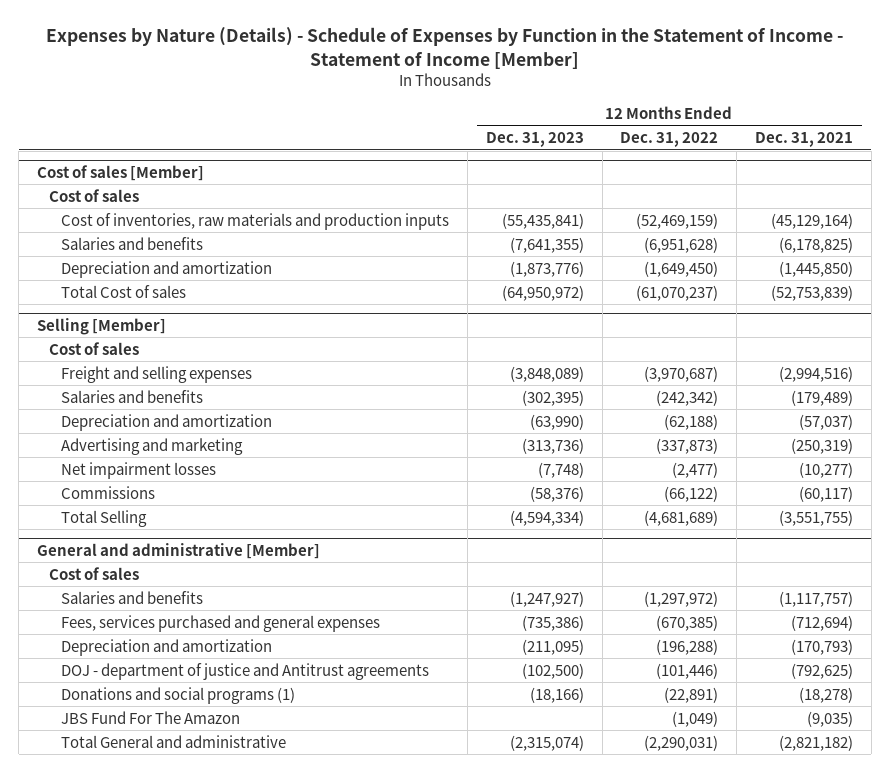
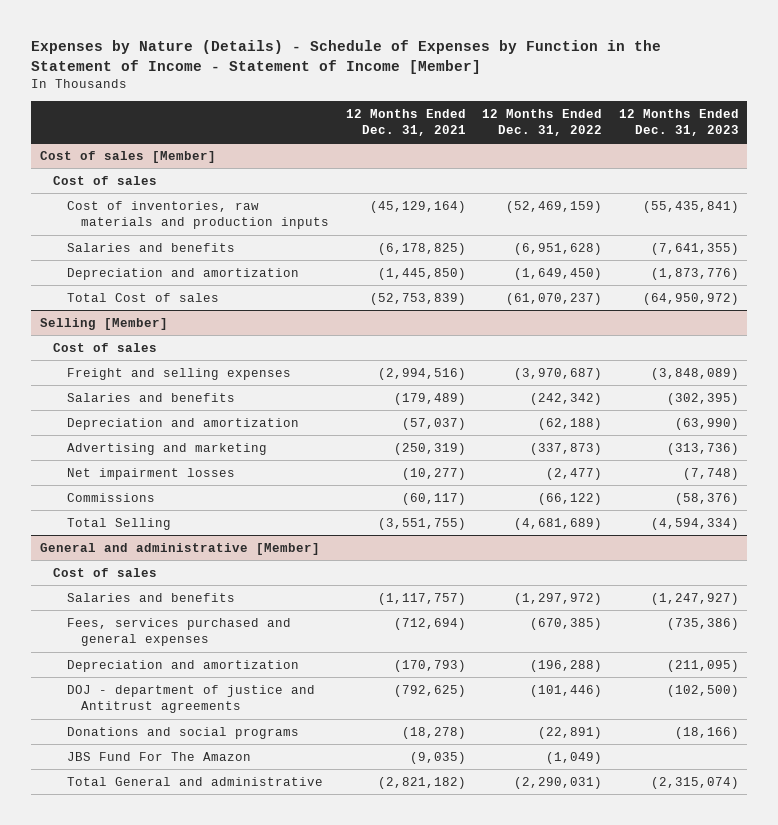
- | 12 Months Ended Dec. 31, 2023 | 12 Months Ended Dec. 31, 2022 | 12 Months Ended Dec. 31, 2021
+ | 12 Months Ended Dec. 31, 2021 | 12 Months Ended Dec. 31, 2022 | 12 Months Ended Dec. 31, 2023
@ General and administrative [Member]
- Donations and social programs (1) | (18,166) | (22,891) | (18,278)
+ Donations and social programs | (18,278) | (22,891) | (18,166)

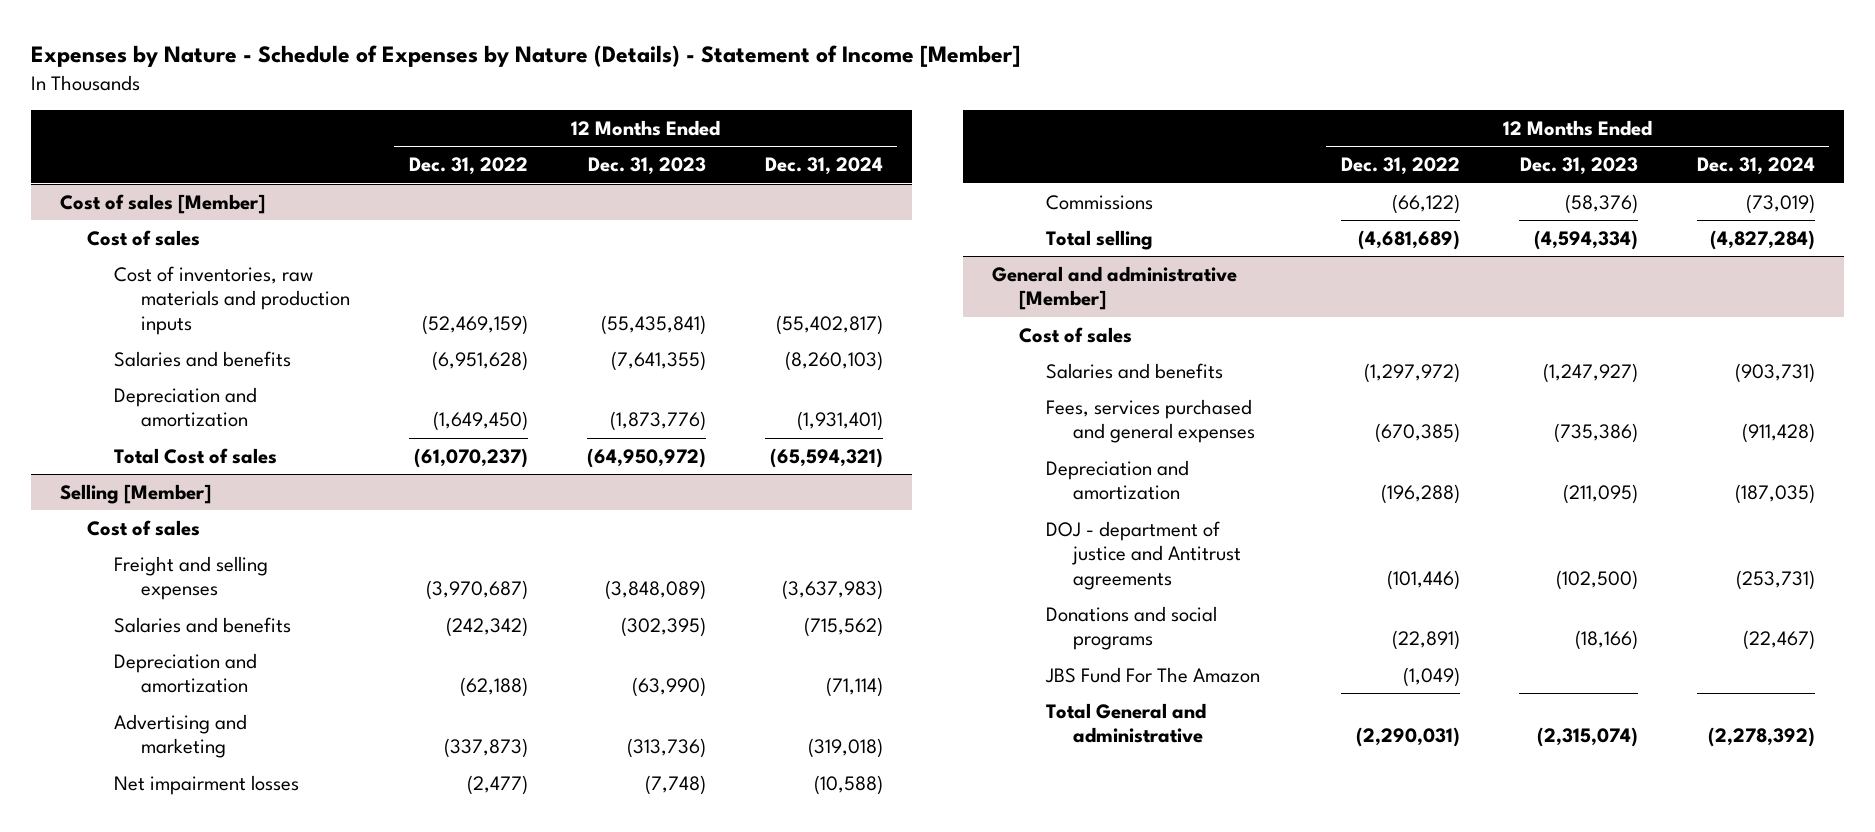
- Expenses by Nature (Details) - Schedule of Expenses by Function in the Statement of Income - Statement of Income [Member]
+ Expenses by Nature - Schedule of Expenses by Nature (Details) - Statement of Income [Member]
- | 12 Months Ended Dec. 31, 2021 | 12 Months Ended Dec. 31, 2022 | 12 Months Ended Dec. 31, 2023
+ | 12 Months Ended Dec. 31, 2022 | 12 Months Ended Dec. 31, 2023 | 12 Months Ended Dec. 31, 2024
@ Selling [Member]
- Total Selling | (3,551,755) | (4,681,689) | (4,594,334)
+ Total selling | (4,681,689) | (4,594,334) | (4,827,284)

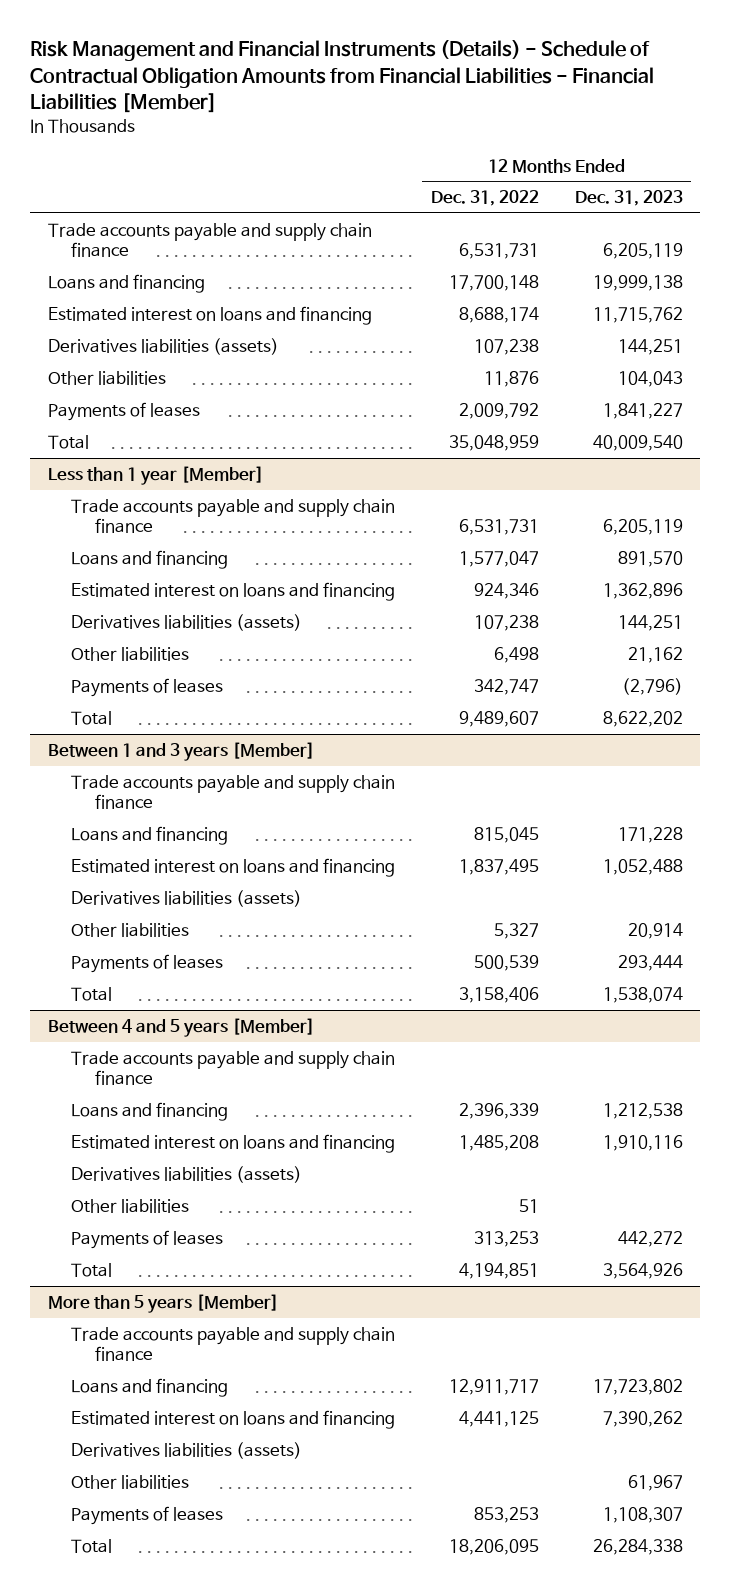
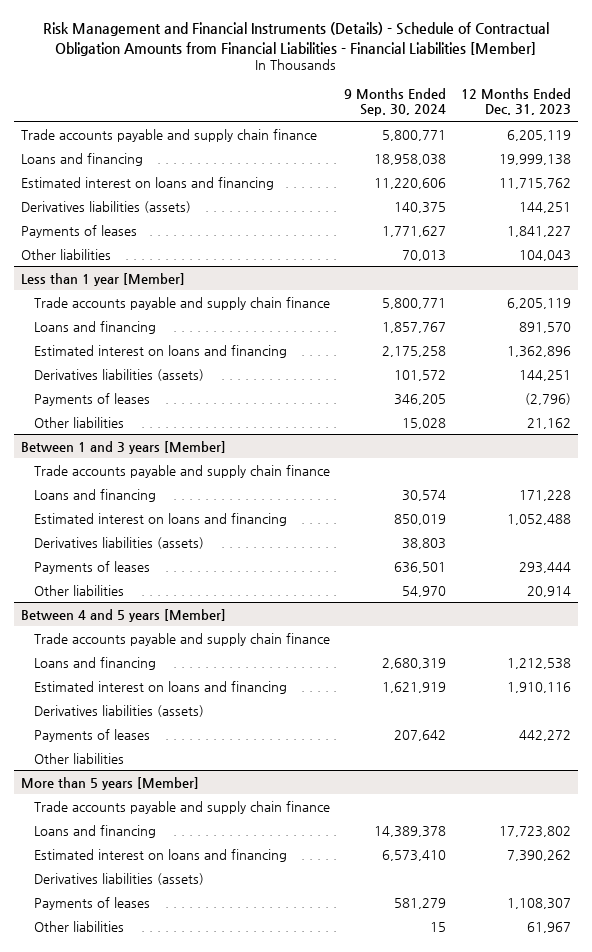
- | 12 Months Ended Dec. 31, 2022 | 12 Months Ended Dec. 31, 2023
+ | 9 Months Ended Sep. 30, 2024 | 12 Months Ended Dec. 31, 2023
- Total | 35,048,959 | 40,009,540
moved down: Other liabilities | 70,013 | 104,043
@ Less than 1 year [Member]
- Total | 9,489,607 | 8,622,202
moved down: Other liabilities | 15,028 | 21,162
@ Between 1 and 3 years [Member]
- Total | 3,158,406 | 1,538,074
moved down: Other liabilities | 54,970 | 20,914
@ Between 4 and 5 years [Member]
- Total | 4,194,851 | 3,564,926
moved down: Other liabilities
@ More than 5 years [Member]
- Total | 18,206,095 | 26,284,338
moved down: Other liabilities | 15 | 61,967

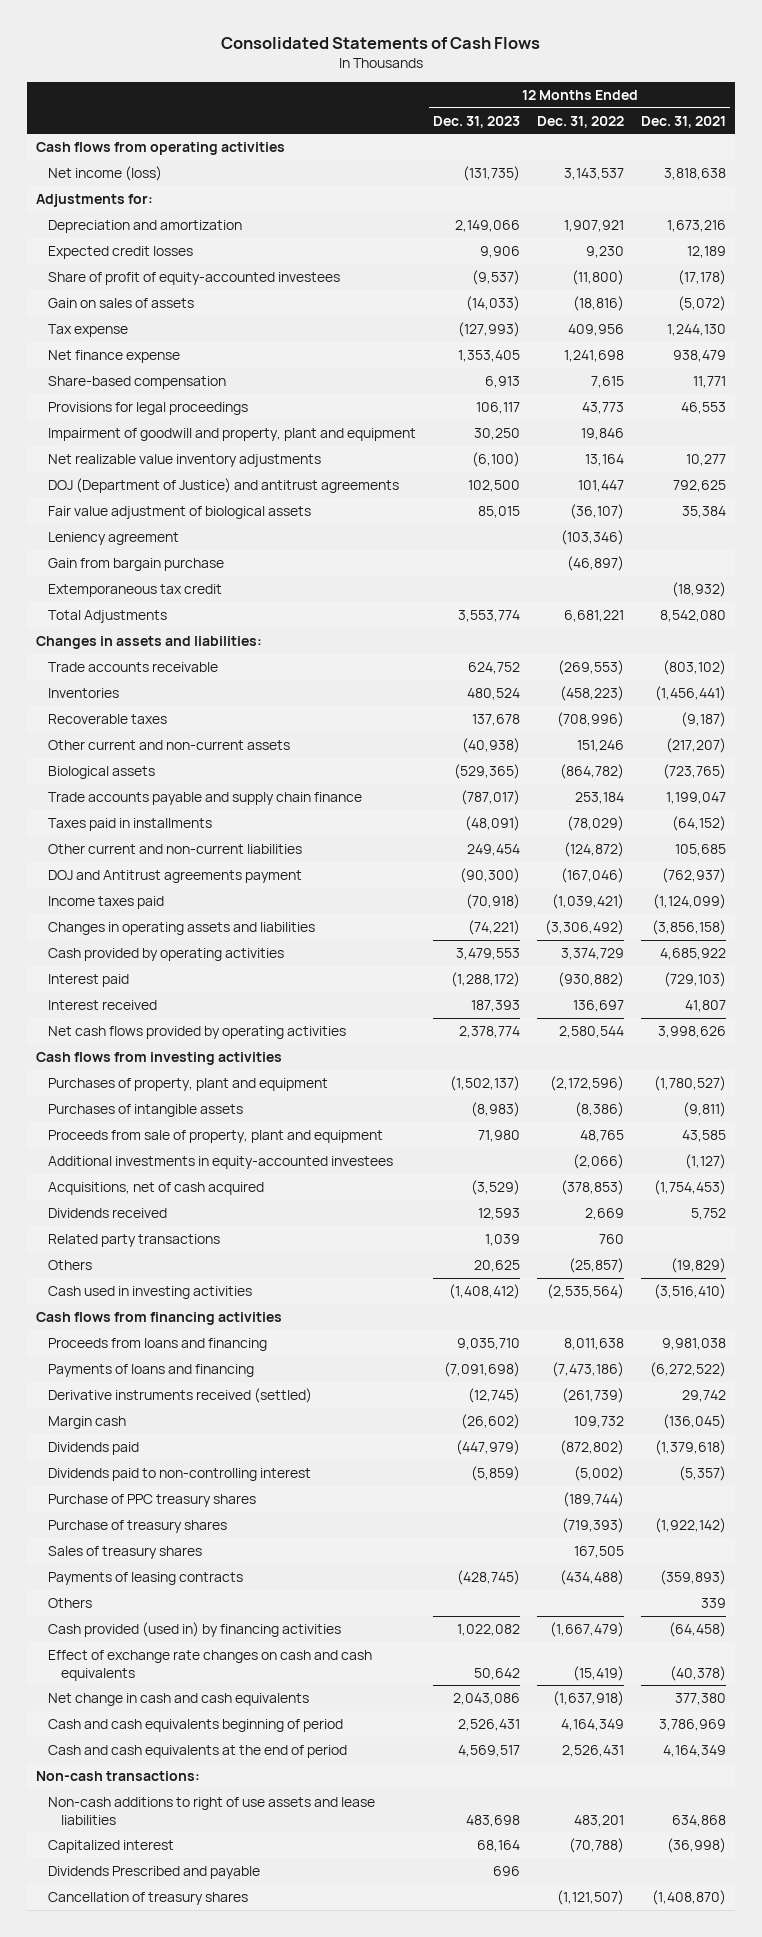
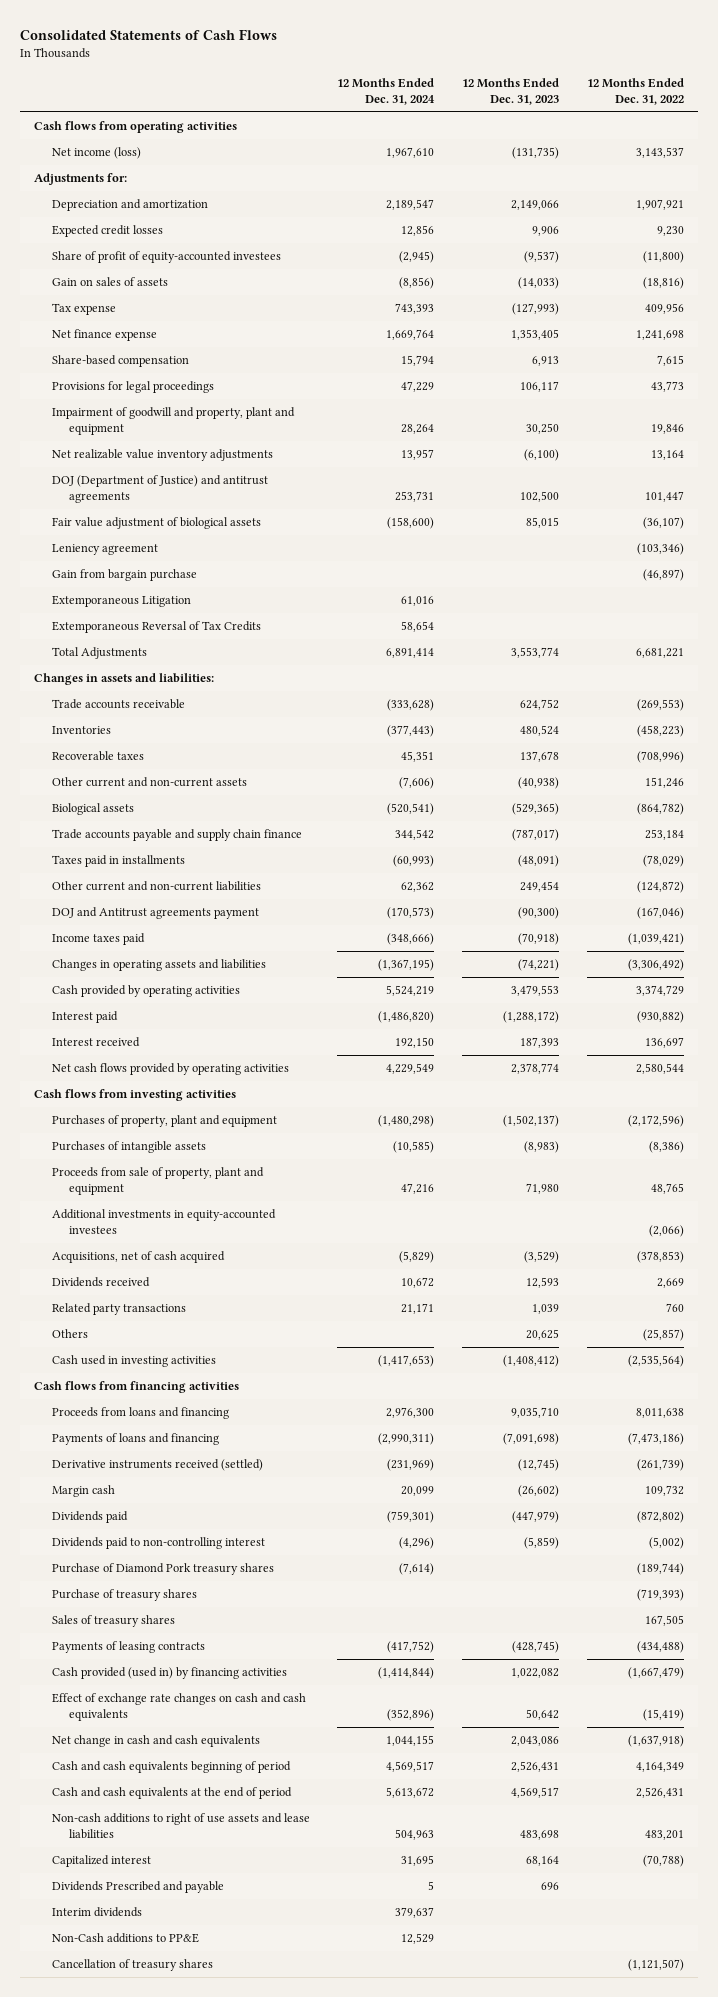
- | 12 Months Ended Dec. 31, 2023 | 12 Months Ended Dec. 31, 2022 | 12 Months Ended Dec. 31, 2021
+ | 12 Months Ended Dec. 31, 2024 | 12 Months Ended Dec. 31, 2023 | 12 Months Ended Dec. 31, 2022
- Extemporaneous tax credit | | | (18,932)
+ Extemporaneous Litigation | 61,016 | |
+ Extemporaneous Reversal of Tax Credits | 58,654 | |
- Purchase of PPC treasury shares | | (189,744) |
+ Purchase of Diamond Pork treasury shares | (7,614) | | (189,744)
- Others | | | 339
- Non-cash transactions:
+ Interim dividends | 379,637 | |
+ Non-Cash additions to PP&E | 12,529 | |

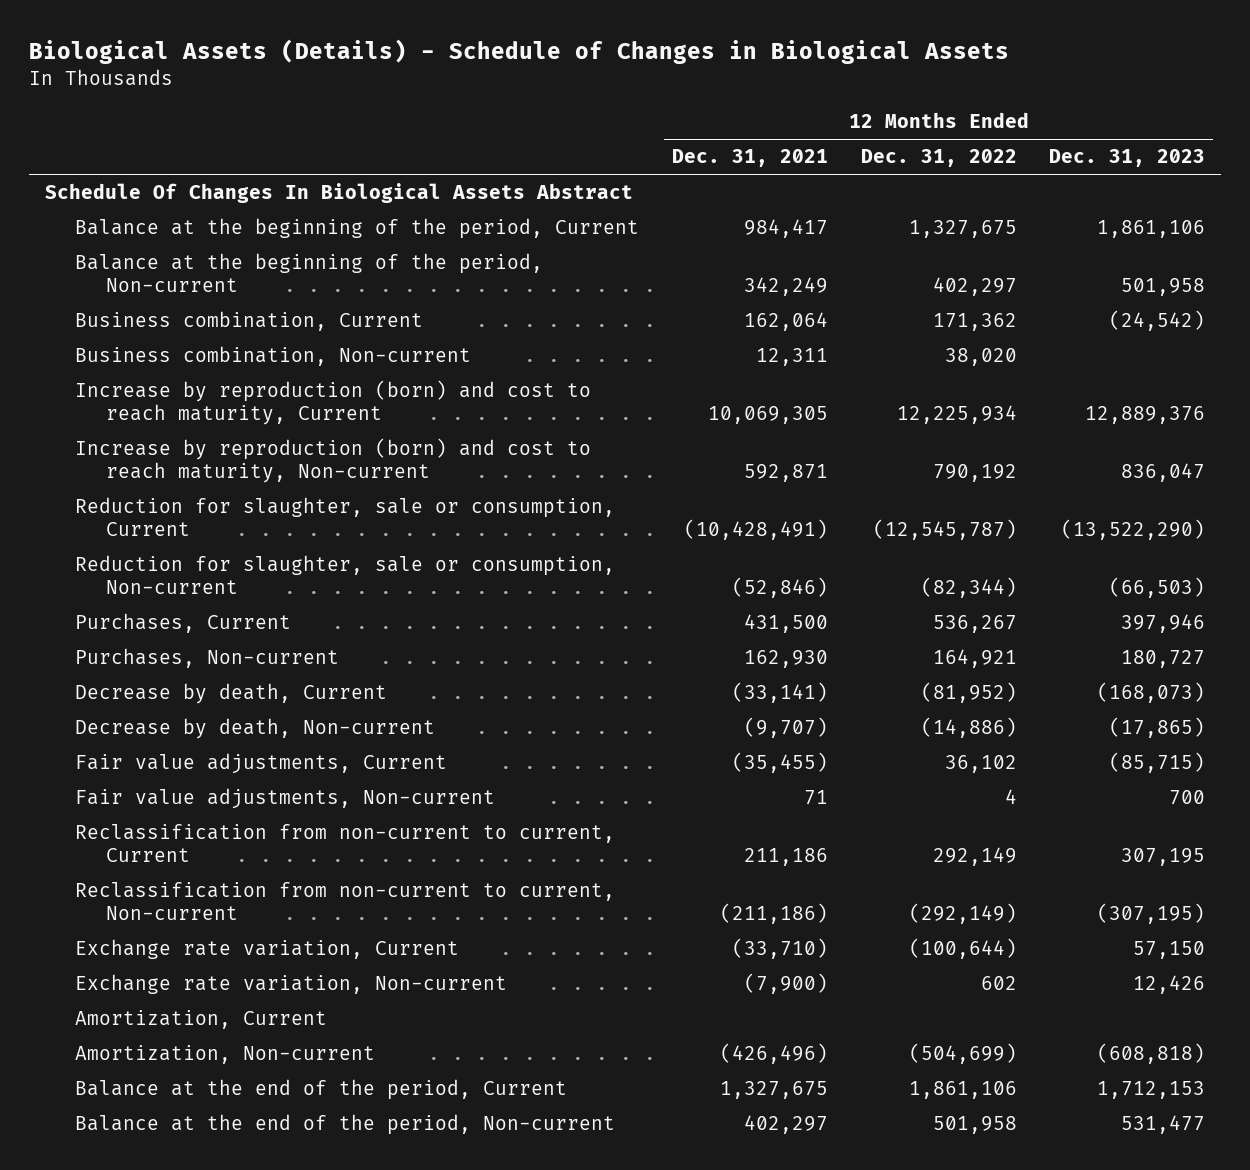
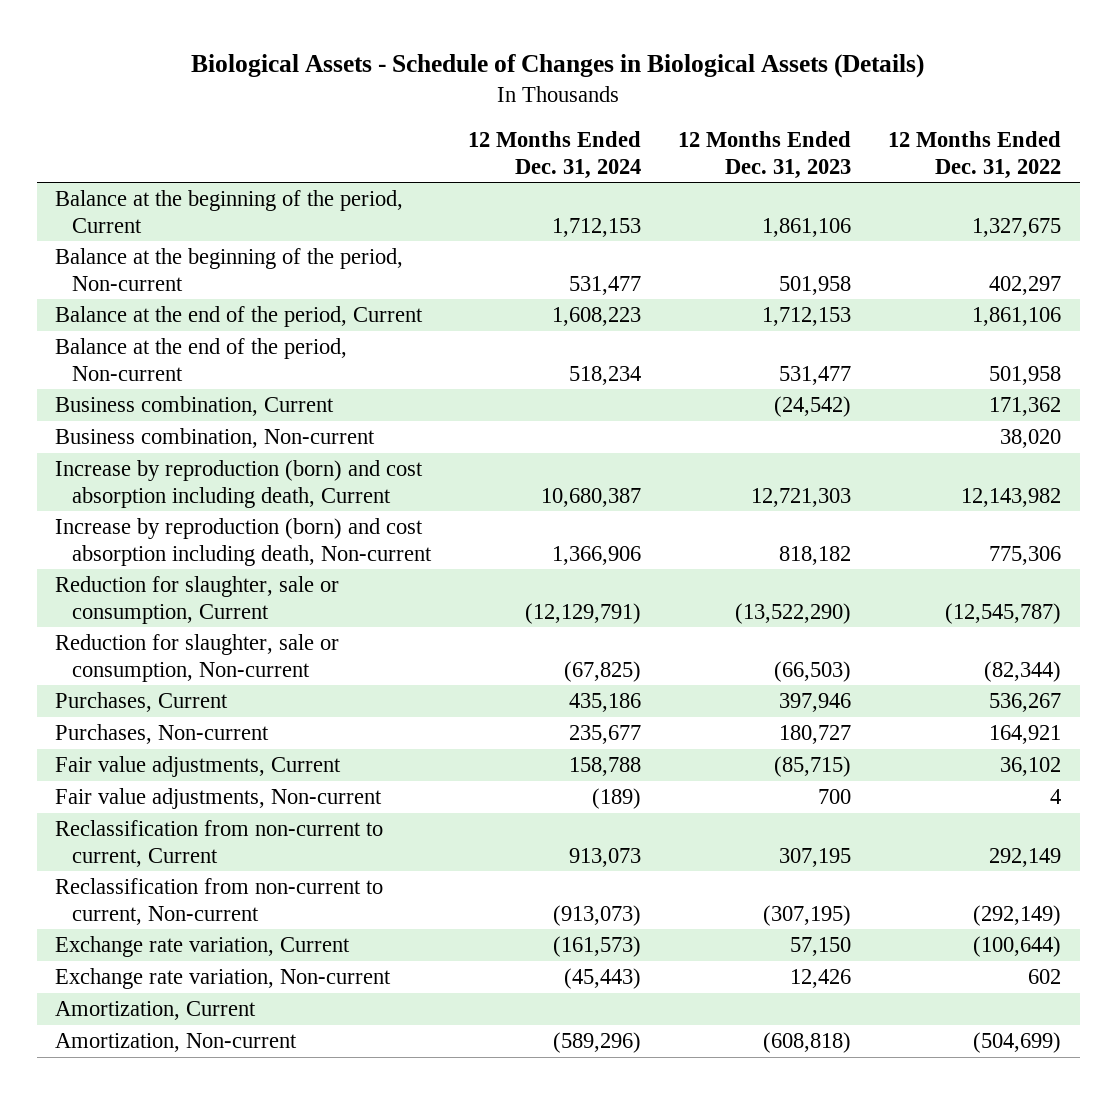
- Biological Assets (Details) - Schedule of Changes in Biological Assets
+ Biological Assets - Schedule of Changes in Biological Assets (Details)
- | 12 Months Ended Dec. 31, 2021 | 12 Months Ended Dec. 31, 2022 | 12 Months Ended Dec. 31, 2023
+ | 12 Months Ended Dec. 31, 2024 | 12 Months Ended Dec. 31, 2023 | 12 Months Ended Dec. 31, 2022
- Schedule Of Changes In Biological Assets Abstract
moved up: Balance at the end of the period, Current | 1,608,223 | 1,712,153 | 1,861,106
moved up: Balance at the end of the period, Non-current | 518,234 | 531,477 | 501,958
- Increase by reproduction (born) and cost to reach maturity, Current | 10,069,305 | 12,225,934 | 12,889,376
- Increase by reproduction (born) and cost to reach maturity, Non-current | 592,871 | 790,192 | 836,047
+ Increase by reproduction (born) and cost absorption including death, Current | 10,680,387 | 12,721,303 | 12,143,982
+ Increase by reproduction (born) and cost absorption including death, Non-current | 1,366,906 | 818,182 | 775,306
- Decrease by death, Current | (33,141) | (81,952) | (168,073)
- Decrease by death, Non-current | (9,707) | (14,886) | (17,865)

